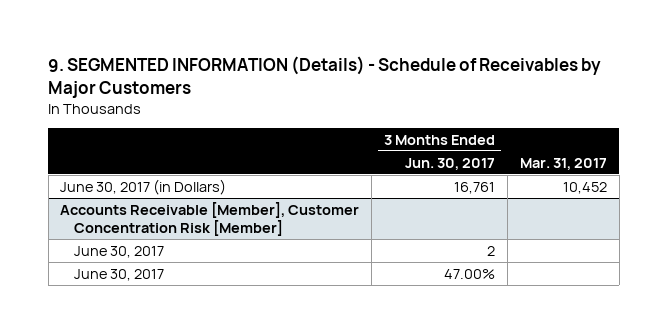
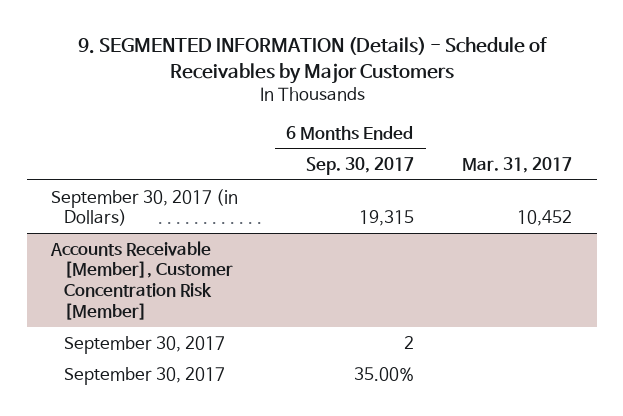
- | 3 Months Ended Jun. 30, 2017 | Mar. 31, 2017
+ | 6 Months Ended Sep. 30, 2017 | Mar. 31, 2017
- June 30, 2017 (in Dollars) | 16,761 | 10,452
+ September 30, 2017 (in Dollars) | 19,315 | 10,452
@ Accounts Receivable [Member], Customer Concentration Risk [Member]
- June 30, 2017 | 2 |
- June 30, 2017 | 47.00% |
+ September 30, 2017 | 2 |
+ September 30, 2017 | 35.00% |

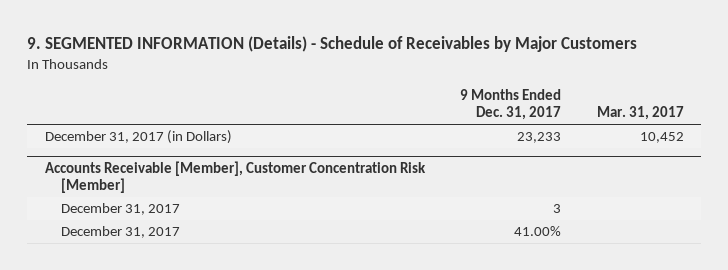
- | 6 Months Ended Sep. 30, 2017 | Mar. 31, 2017
+ | 9 Months Ended Dec. 31, 2017 | Mar. 31, 2017
- September 30, 2017 (in Dollars) | 19,315 | 10,452
+ December 31, 2017 (in Dollars) | 23,233 | 10,452
@ Accounts Receivable [Member], Customer Concentration Risk [Member]
- September 30, 2017 | 2 |
- September 30, 2017 | 35.00% |
+ December 31, 2017 | 3 |
+ December 31, 2017 | 41.00% |

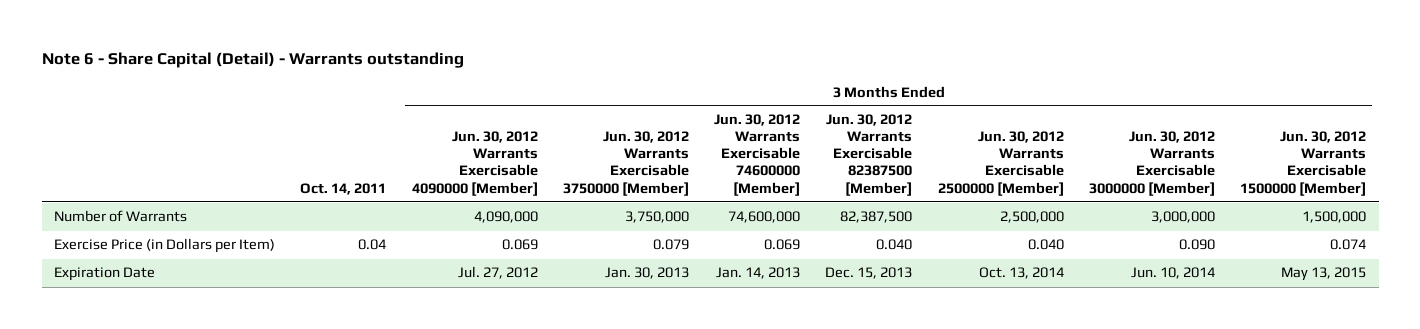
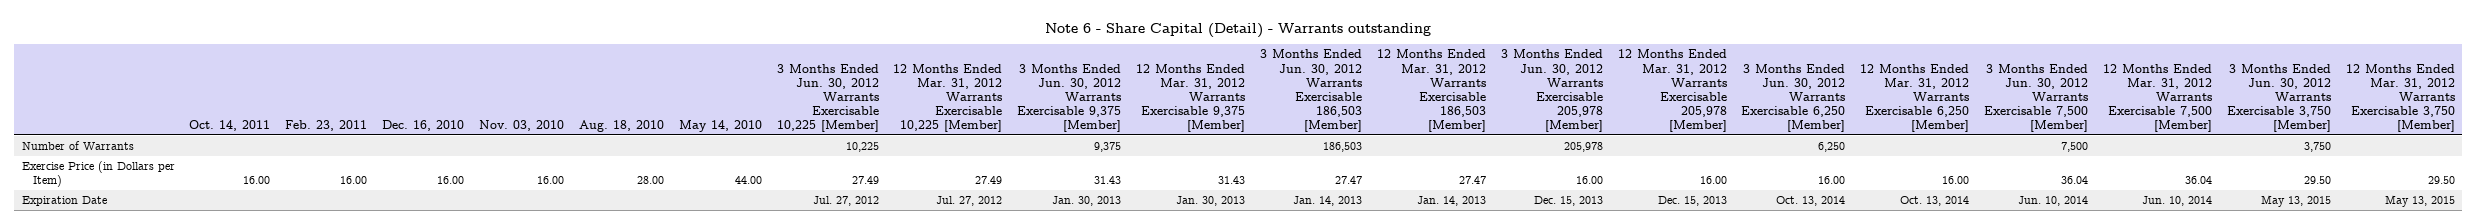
- | Oct. 14, 2011 | 3 Months Ended Jun. 30, 2012 Warrants Exercisable 4090000 [Member] | 3 Months Ended Jun. 30, 2012 Warrants Exercisable 3750000 [Member] | 3 Months Ended Jun. 30, 2012 Warrants Exercisable 74600000 [Member] | 3 Months Ended Jun. 30, 2012 Warrants Exercisable 82387500 [Member] | 3 Months Ended Jun. 30, 2012 Warrants Exercisable 2500000 [Member] | 3 Months Ended Jun. 30, 2012 Warrants Exercisable 3000000 [Member] | 3 Months Ended Jun. 30, 2012 Warrants Exercisable 1500000 [Member]
+ | Oct. 14, 2011 | Feb. 23, 2011 | Dec. 16, 2010 | Nov. 03, 2010 | Aug. 18, 2010 | May 14, 2010 | 3 Months Ended Jun. 30, 2012 Warrants Exercisable 10,225 [Member] | 12 Months Ended Mar. 31, 2012 Warrants Exercisable 10,225 [Member] | 3 Months Ended Jun. 30, 2012 Warrants Exercisable 9,375 [Member] | 12 Months Ended Mar. 31, 2012 Warrants Exercisable 9,375 [Member] | 3 Months Ended Jun. 30, 2012 Warrants Exercisable 186,503 [Member] | 12 Months Ended Mar. 31, 2012 Warrants Exercisable 186,503 [Member] | 3 Months Ended Jun. 30, 2012 Warrants Exercisable 205,978 [Member] | 12 Months Ended Mar. 31, 2012 Warrants Exercisable 205,978 [Member] | 3 Months Ended Jun. 30, 2012 Warrants Exercisable 6,250 [Member] | 12 Months Ended Mar. 31, 2012 Warrants Exercisable 6,250 [Member] | 3 Months Ended Jun. 30, 2012 Warrants Exercisable 7,500 [Member] | 12 Months Ended Mar. 31, 2012 Warrants Exercisable 7,500 [Member] | 3 Months Ended Jun. 30, 2012 Warrants Exercisable 3,750 [Member] | 12 Months Ended Mar. 31, 2012 Warrants Exercisable 3,750 [Member]
- Exercise Price (in Dollars per Item) | 0.04 | 0.069 | 0.079 | 0.069 | 0.040 | 0.040 | 0.090 | 0.074
+ Exercise Price (in Dollars per Item) | 16.00 | 16.00 | 16.00 | 16.00 | 28.00 | 44.00 | 27.49 | 27.49 | 31.43 | 31.43 | 27.47 | 27.47 | 16.00 | 16.00 | 16.00 | 16.00 | 36.04 | 36.04 | 29.50 | 29.50

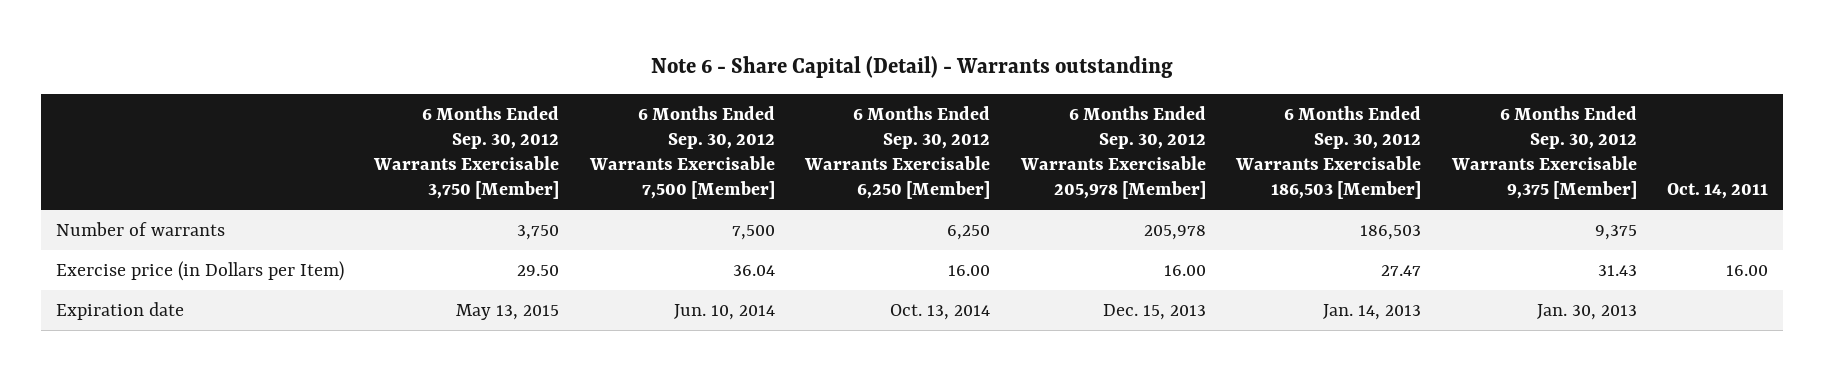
- | Oct. 14, 2011 | Feb. 23, 2011 | Dec. 16, 2010 | Nov. 03, 2010 | Aug. 18, 2010 | May 14, 2010 | 3 Months Ended Jun. 30, 2012 Warrants Exercisable 10,225 [Member] | 12 Months Ended Mar. 31, 2012 Warrants Exercisable 10,225 [Member] | 3 Months Ended Jun. 30, 2012 Warrants Exercisable 9,375 [Member] | 12 Months Ended Mar. 31, 2012 Warrants Exercisable 9,375 [Member] | 3 Months Ended Jun. 30, 2012 Warrants Exercisable 186,503 [Member] | 12 Months Ended Mar. 31, 2012 Warrants Exercisable 186,503 [Member] | 3 Months Ended Jun. 30, 2012 Warrants Exercisable 205,978 [Member] | 12 Months Ended Mar. 31, 2012 Warrants Exercisable 205,978 [Member] | 3 Months Ended Jun. 30, 2012 Warrants Exercisable 6,250 [Member] | 12 Months Ended Mar. 31, 2012 Warrants Exercisable 6,250 [Member] | 3 Months Ended Jun. 30, 2012 Warrants Exercisable 7,500 [Member] | 12 Months Ended Mar. 31, 2012 Warrants Exercisable 7,500 [Member] | 3 Months Ended Jun. 30, 2012 Warrants Exercisable 3,750 [Member] | 12 Months Ended Mar. 31, 2012 Warrants Exercisable 3,750 [Member]
+ | 6 Months Ended Sep. 30, 2012 Warrants Exercisable 3,750 [Member] | 6 Months Ended Sep. 30, 2012 Warrants Exercisable 7,500 [Member] | 6 Months Ended Sep. 30, 2012 Warrants Exercisable 6,250 [Member] | 6 Months Ended Sep. 30, 2012 Warrants Exercisable 205,978 [Member] | 6 Months Ended Sep. 30, 2012 Warrants Exercisable 186,503 [Member] | 6 Months Ended Sep. 30, 2012 Warrants Exercisable 9,375 [Member] | Oct. 14, 2011
- Number of Warrants | | | | | | | 10,225 | | 9,375 | | 186,503 | | 205,978 | | 6,250 | | 7,500 | | 3,750 |
- Exercise Price (in Dollars per Item) | 16.00 | 16.00 | 16.00 | 16.00 | 28.00 | 44.00 | 27.49 | 27.49 | 31.43 | 31.43 | 27.47 | 27.47 | 16.00 | 16.00 | 16.00 | 16.00 | 36.04 | 36.04 | 29.50 | 29.50
- Expiration Date | | | | | | | Jul. 27, 2012 | Jul. 27, 2012 | Jan. 30, 2013 | Jan. 30, 2013 | Jan. 14, 2013 | Jan. 14, 2013 | Dec. 15, 2013 | Dec. 15, 2013 | Oct. 13, 2014 | Oct. 13, 2014 | Jun. 10, 2014 | Jun. 10, 2014 | May 13, 2015 | May 13, 2015
+ Number of warrants | 3,750 | 7,500 | 6,250 | 205,978 | 186,503 | 9,375 |
+ Exercise price (in Dollars per Item) | 29.50 | 36.04 | 16.00 | 16.00 | 27.47 | 31.43 | 16.00
+ Expiration date | May 13, 2015 | Jun. 10, 2014 | Oct. 13, 2014 | Dec. 15, 2013 | Jan. 14, 2013 | Jan. 30, 2013 |

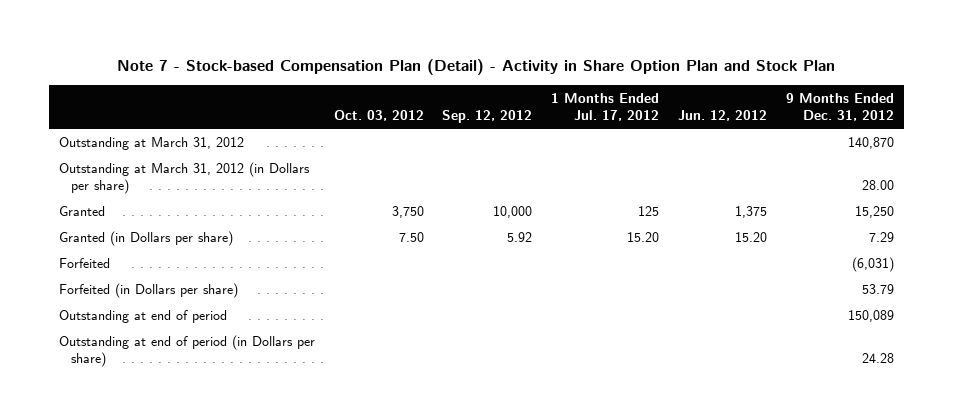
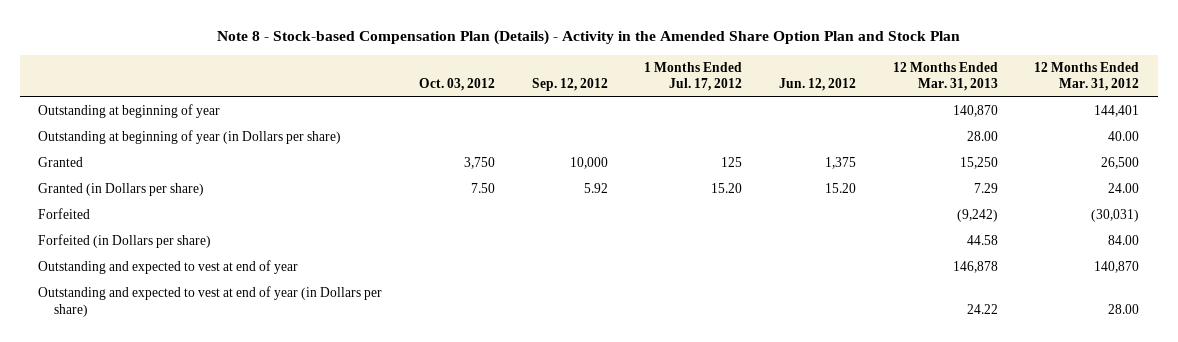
- Note 7 - Stock-based Compensation Plan (Detail) - Activity in Share Option Plan and Stock Plan
+ Note 8 - Stock-based Compensation Plan (Details) - Activity in the Amended Share Option Plan and Stock Plan
- | Oct. 03, 2012 | Sep. 12, 2012 | 1 Months Ended Jul. 17, 2012 | Jun. 12, 2012 | 9 Months Ended Dec. 31, 2012
+ | Oct. 03, 2012 | Sep. 12, 2012 | 1 Months Ended Jul. 17, 2012 | Jun. 12, 2012 | 12 Months Ended Mar. 31, 2013 | 12 Months Ended Mar. 31, 2012
- Outstanding at March 31, 2012 | | | | | 140,870
- Outstanding at March 31, 2012 (in Dollars per share) | | | | | 28.00
+ Outstanding at beginning of year | | | | | 140,870 | 144,401
+ Outstanding at beginning of year (in Dollars per share) | | | | | 28.00 | 40.00
- Outstanding at end of period | | | | | 150,089
- Outstanding at end of period (in Dollars per share) | | | | | 24.28
+ Outstanding and expected to vest at end of year | | | | | 146,878 | 140,870
+ Outstanding and expected to vest at end of year (in Dollars per share) | | | | | 24.22 | 28.00

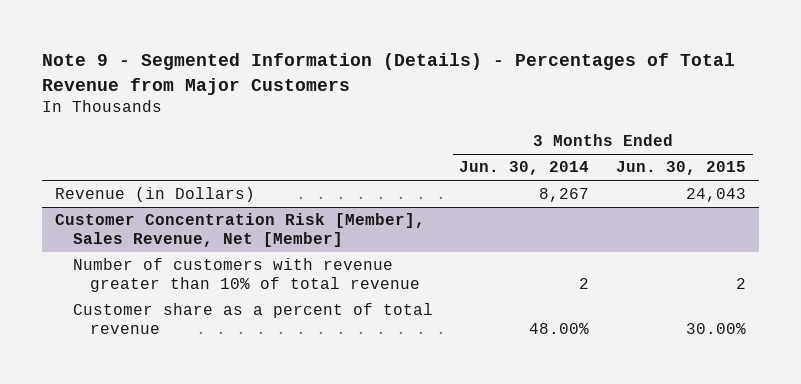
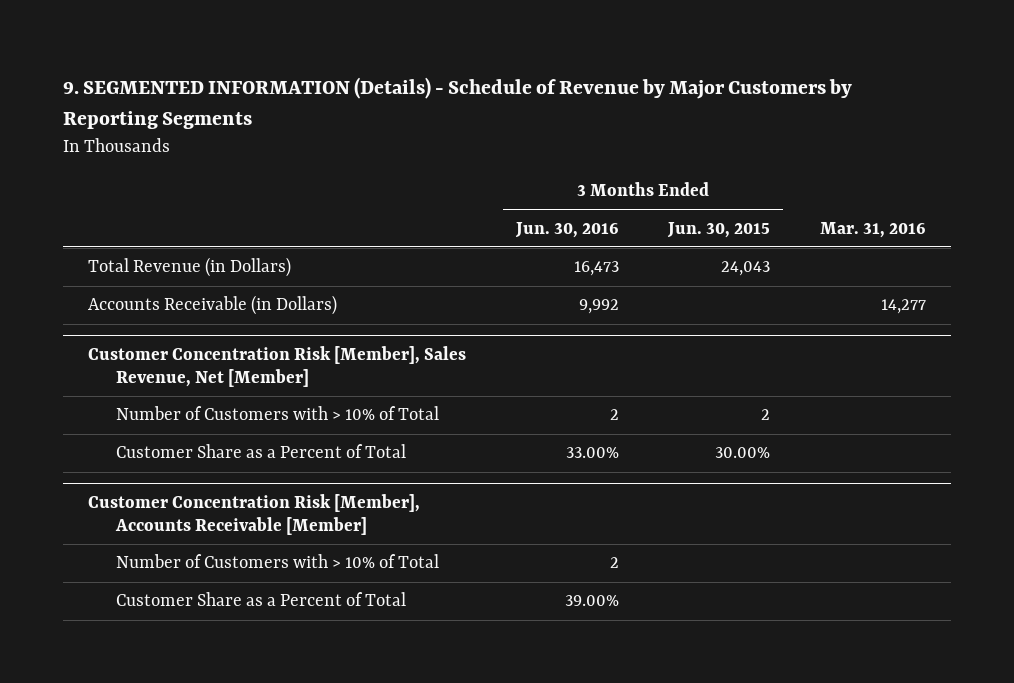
- Note 9 - Segmented Information (Details) - Percentages of Total Revenue from Major Customers
+ 9. SEGMENTED INFORMATION (Details) - Schedule of Revenue by Major Customers by Reporting Segments
- | 3 Months Ended Jun. 30, 2014 | 3 Months Ended Jun. 30, 2015
+ | 3 Months Ended Jun. 30, 2016 | 3 Months Ended Jun. 30, 2015 | Mar. 31, 2016
- Revenue (in Dollars) | 8,267 | 24,043
+ Total Revenue (in Dollars) | 16,473 | 24,043 |
+ Accounts Receivable (in Dollars) | 9,992 | | 14,277
@ Customer Concentration Risk [Member], Sales Revenue, Net [Member]
- Number of customers with revenue greater than 10% of total revenue | 2 | 2
- Customer share as a percent of total revenue | 48.00% | 30.00%
+ Number of Customers with > 10% of Total | 2 | 2 |
+ Customer Share as a Percent of Total | 33.00% | 30.00% |
+ Customer Concentration Risk [Member], Accounts Receivable [Member]
+ Number of Customers with > 10% of Total | 2 | |
+ Customer Share as a Percent of Total | 39.00% | |

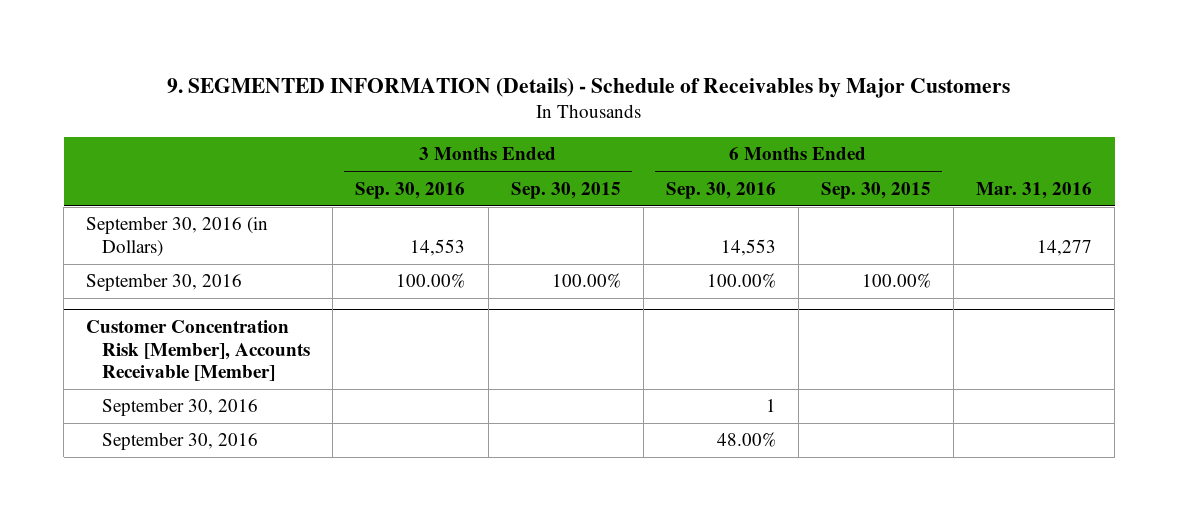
- 9. SEGMENTED INFORMATION (Details) - Schedule of Revenue by Major Customers by Reporting Segments
+ 9. SEGMENTED INFORMATION (Details) - Schedule of Receivables by Major Customers
- | 3 Months Ended Jun. 30, 2016 | 3 Months Ended Jun. 30, 2015 | Mar. 31, 2016
+ | 3 Months Ended Sep. 30, 2016 | 3 Months Ended Sep. 30, 2015 | 6 Months Ended Sep. 30, 2016 | 6 Months Ended Sep. 30, 2015 | Mar. 31, 2016
- Total Revenue (in Dollars) | 16,473 | 24,043 |
- Accounts Receivable (in Dollars) | 9,992 | | 14,277
- Customer Concentration Risk [Member], Sales Revenue, Net [Member]
- Number of Customers with > 10% of Total | 2 | 2 |
- Customer Share as a Percent of Total | 33.00% | 30.00% |
+ September 30, 2016 (in Dollars) | 14,553 | | 14,553 | | 14,277
+ September 30, 2016 | 100.00% | 100.00% | 100.00% | 100.00% |
@ Customer Concentration Risk [Member], Accounts Receivable [Member]
- Number of Customers with > 10% of Total | 2 | |
- Customer Share as a Percent of Total | 39.00% | |
+ September 30, 2016 | | | 1 | |
+ September 30, 2016 | | | 48.00% | |

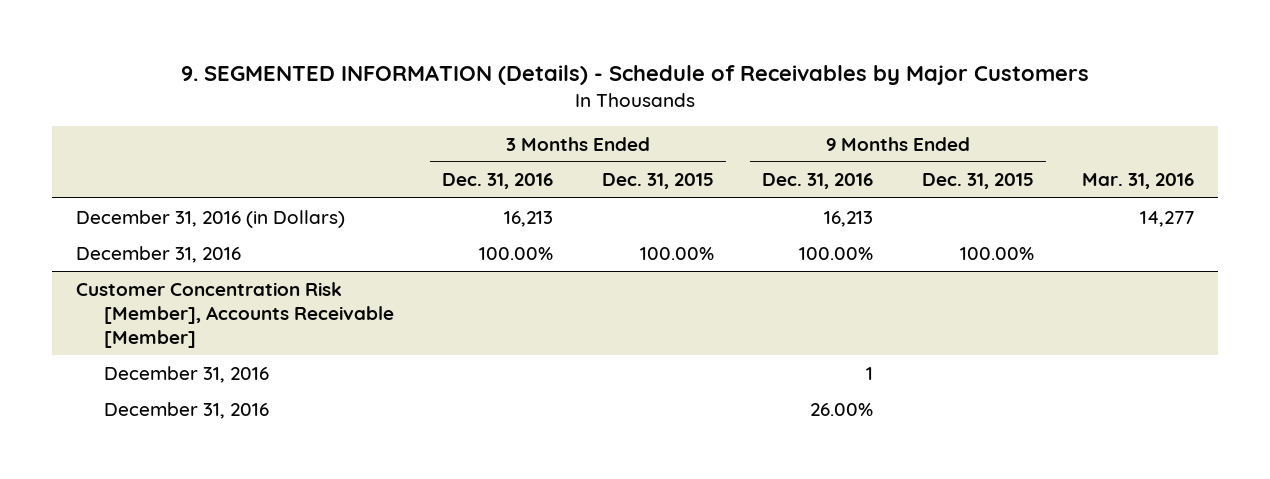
- | 3 Months Ended Sep. 30, 2016 | 3 Months Ended Sep. 30, 2015 | 6 Months Ended Sep. 30, 2016 | 6 Months Ended Sep. 30, 2015 | Mar. 31, 2016
+ | 3 Months Ended Dec. 31, 2016 | 3 Months Ended Dec. 31, 2015 | 9 Months Ended Dec. 31, 2016 | 9 Months Ended Dec. 31, 2015 | Mar. 31, 2016
- September 30, 2016 (in Dollars) | 14,553 | | 14,553 | | 14,277
- September 30, 2016 | 100.00% | 100.00% | 100.00% | 100.00% |
+ December 31, 2016 (in Dollars) | 16,213 | | 16,213 | | 14,277
+ December 31, 2016 | 100.00% | 100.00% | 100.00% | 100.00% |
@ Customer Concentration Risk [Member], Accounts Receivable [Member]
- September 30, 2016 | | | 1 | |
- September 30, 2016 | | | 48.00% | |
+ December 31, 2016 | | | 1 | |
+ December 31, 2016 | | | 26.00% | |

